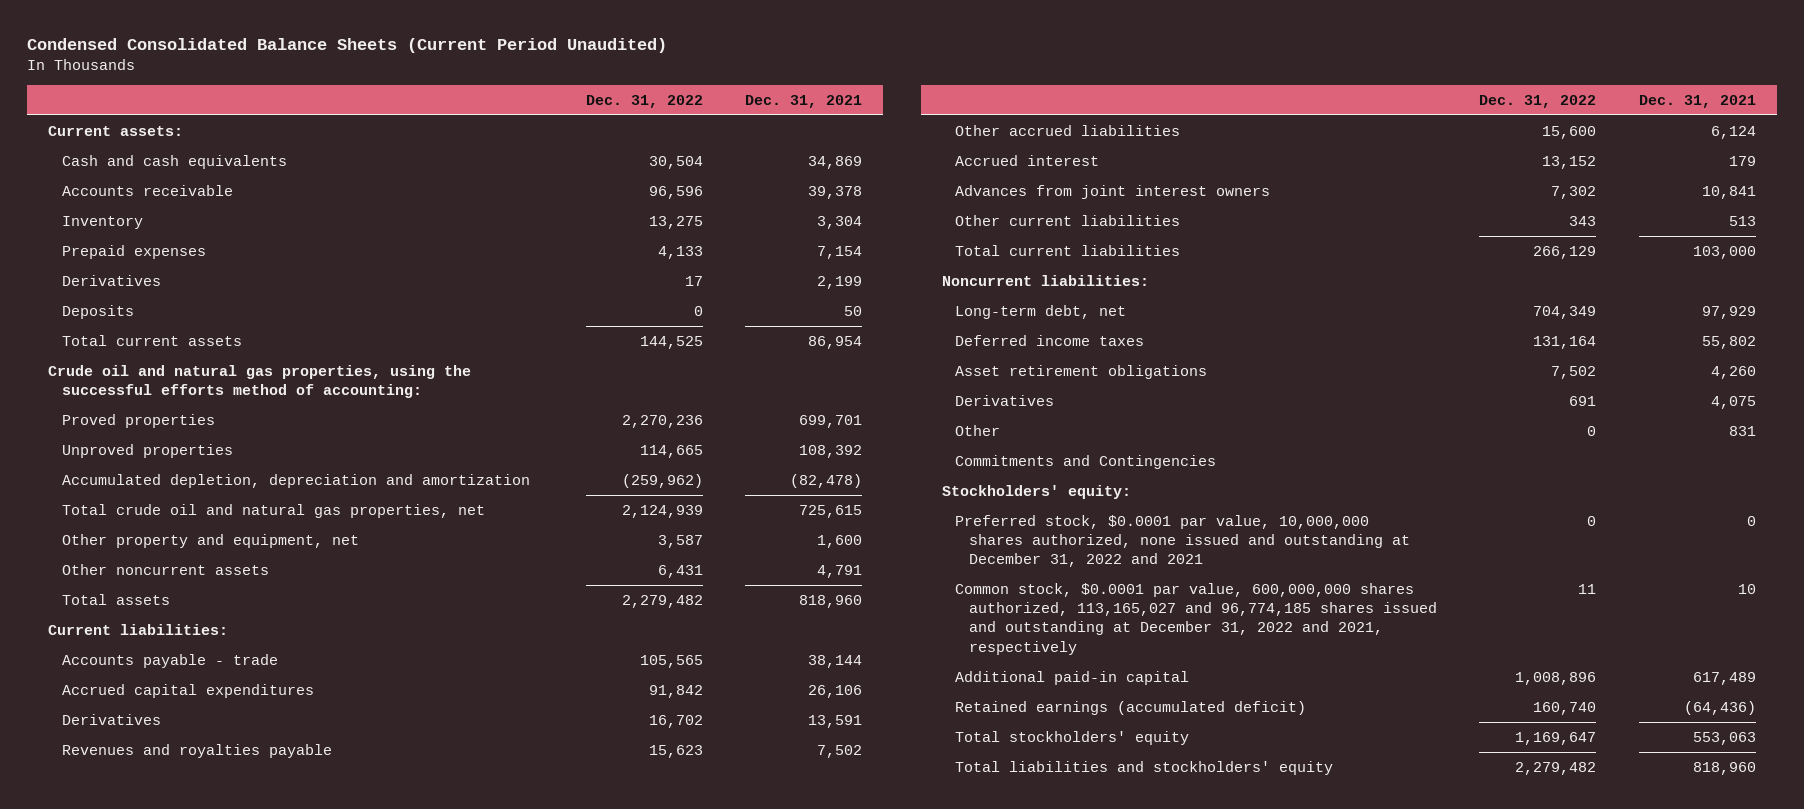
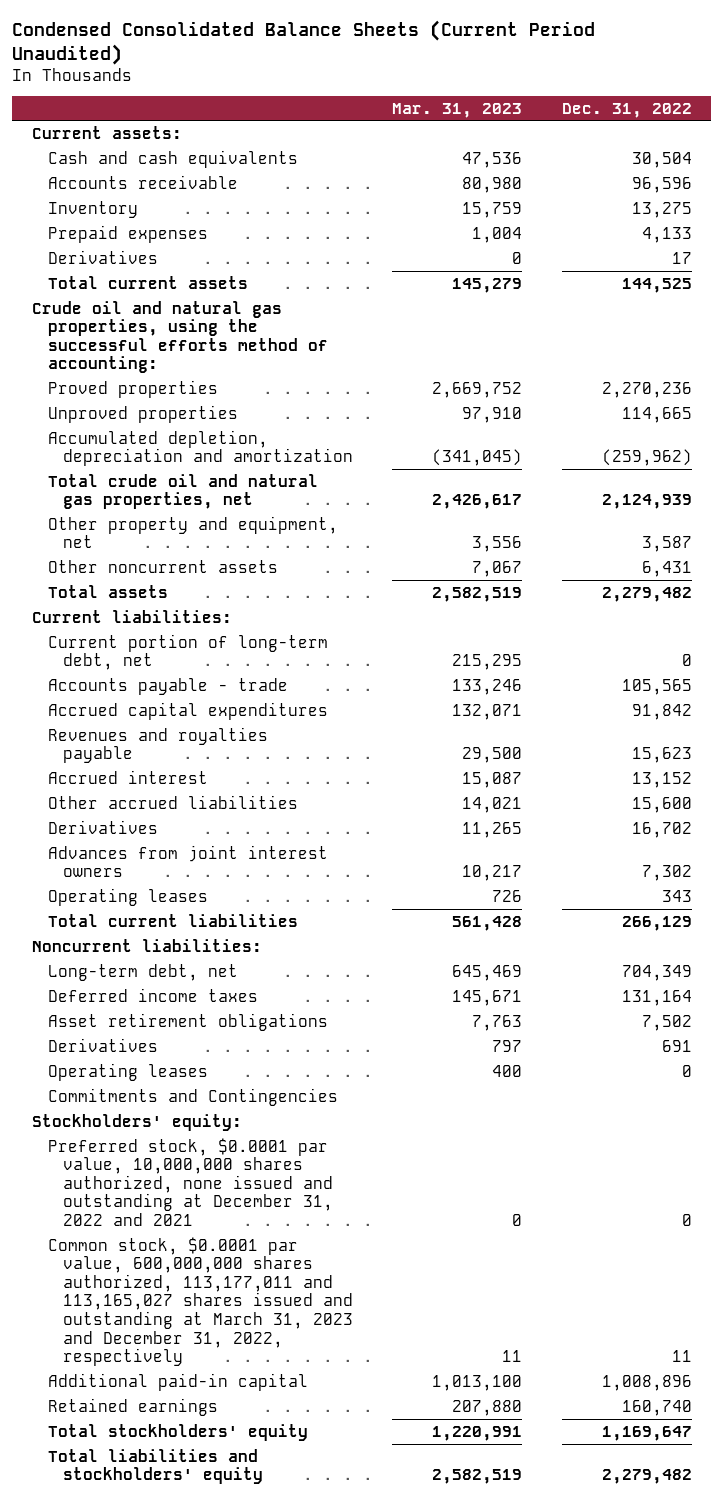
- | Dec. 31, 2022 | Dec. 31, 2021
+ | Mar. 31, 2023 | Dec. 31, 2022
- Deposits | 0 | 50
+ Current portion of long-term debt, net | 215,295 | 0
moved down: Other accrued liabilities | 14,021 | 15,600
moved down: Derivatives | 11,265 | 16,702
- Other current liabilities | 343 | 513
+ Operating leases | 726 | 343
- Other | 0 | 831
+ Operating leases | 400 | 0
- Common stock, $0.0001 par value, 600,000,000 shares authorized, 113,165,027 and 96,774,185 shares issued and outstanding at December 31, 2022 and 2021, respectively | 11 | 10
+ Common stock, $0.0001 par value, 600,000,000 shares authorized, 113,177,011 and 113,165,027 shares issued and outstanding at March 31, 2023 and December 31, 2022, respectively | 11 | 11
- Retained earnings (accumulated deficit) | 160,740 | (64,436)
+ Retained earnings | 207,880 | 160,740

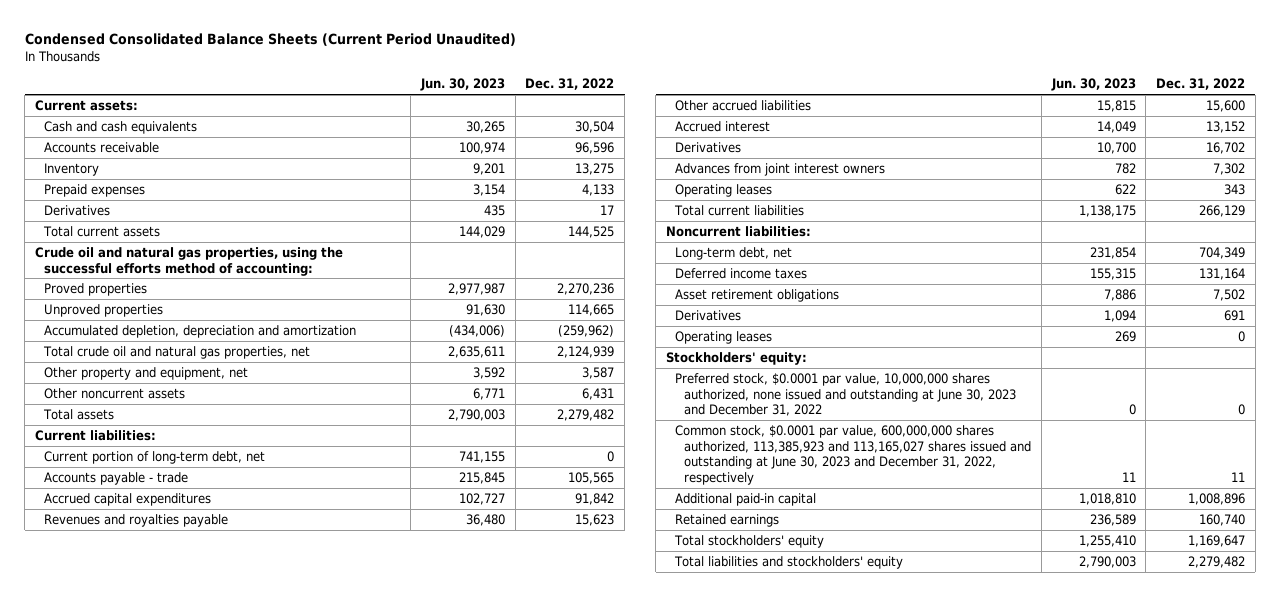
- | Mar. 31, 2023 | Dec. 31, 2022
+ | Jun. 30, 2023 | Dec. 31, 2022
moved down: Accrued interest | 14,049 | 13,152
- Commitments and Contingencies
- Preferred stock, $0.0001 par value, 10,000,000 shares authorized, none issued and outstanding at December 31, 2022 and 2021 | 0 | 0
- Common stock, $0.0001 par value, 600,000,000 shares authorized, 113,177,011 and 113,165,027 shares issued and outstanding at March 31, 2023 and December 31, 2022, respectively | 11 | 11
+ Preferred stock, $0.0001 par value, 10,000,000 shares authorized, none issued and outstanding at June 30, 2023 and December 31, 2022 | 0 | 0
+ Common stock, $0.0001 par value, 600,000,000 shares authorized, 113,385,923 and 113,165,027 shares issued and outstanding at June 30, 2023 and December 31, 2022, respectively | 11 | 11

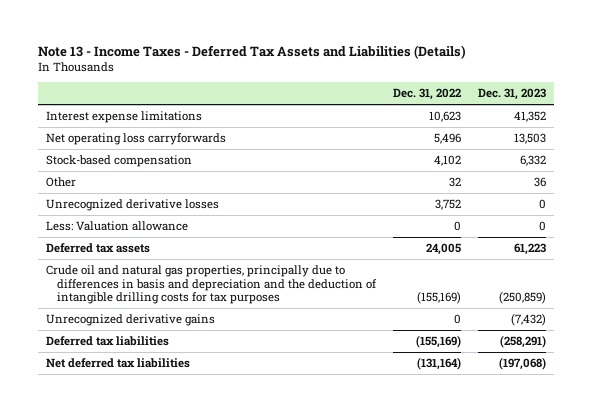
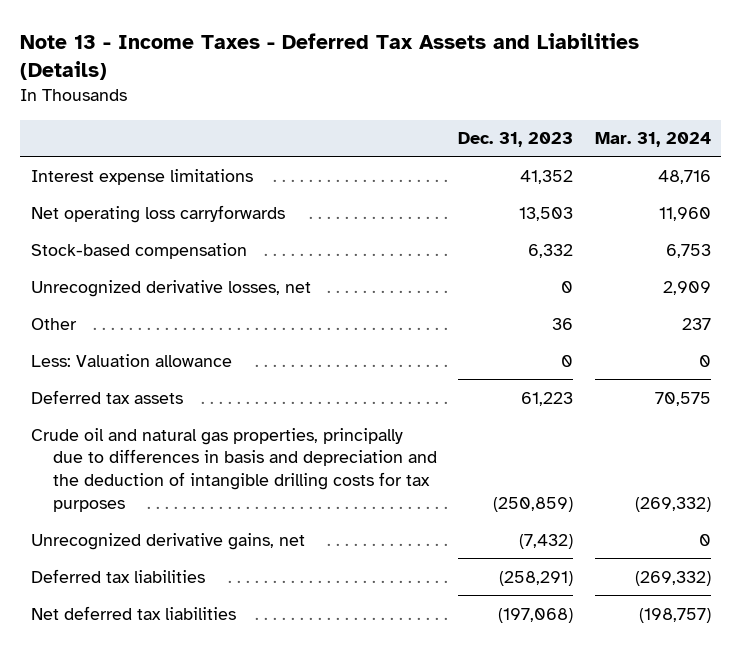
- | Dec. 31, 2022 | Dec. 31, 2023
+ | Dec. 31, 2023 | Mar. 31, 2024
+ Unrecognized derivative losses, net | 0 | 2,909
- Unrecognized derivative losses | 3,752 | 0
- Unrecognized derivative gains | 0 | (7,432)
+ Unrecognized derivative gains, net | (7,432) | 0

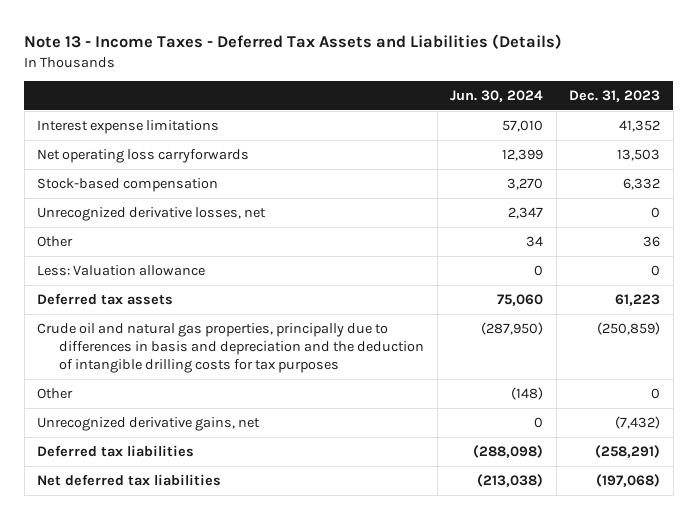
- | Dec. 31, 2023 | Mar. 31, 2024
+ | Jun. 30, 2024 | Dec. 31, 2023
+ Other | (148) | 0

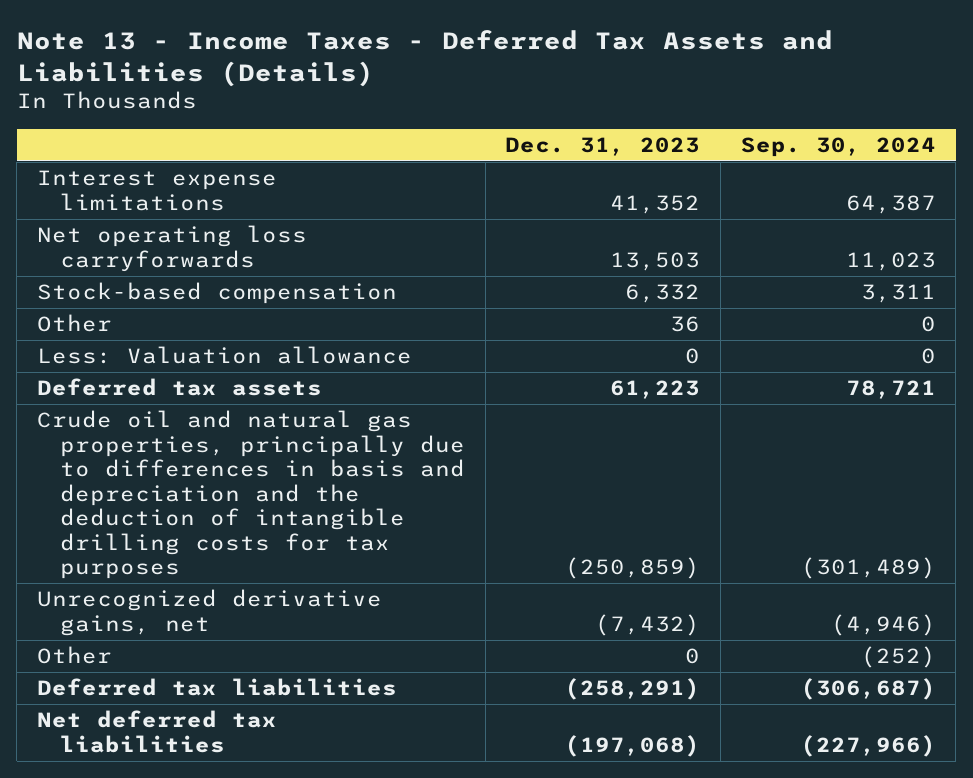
- | Jun. 30, 2024 | Dec. 31, 2023
+ | Dec. 31, 2023 | Sep. 30, 2024
- Unrecognized derivative losses, net | 2,347 | 0
moved down: Other | 0 | (252)

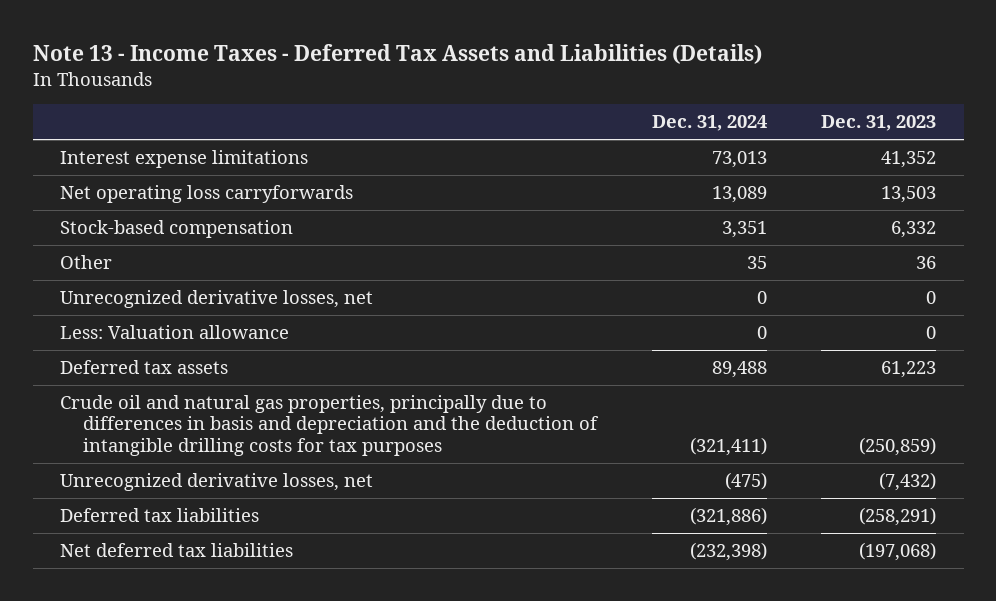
- | Dec. 31, 2023 | Sep. 30, 2024
+ | Dec. 31, 2024 | Dec. 31, 2023
+ Unrecognized derivative losses, net | 0 | 0
- Unrecognized derivative gains, net | (7,432) | (4,946)
- Other | 0 | (252)
+ Unrecognized derivative losses, net | (475) | (7,432)

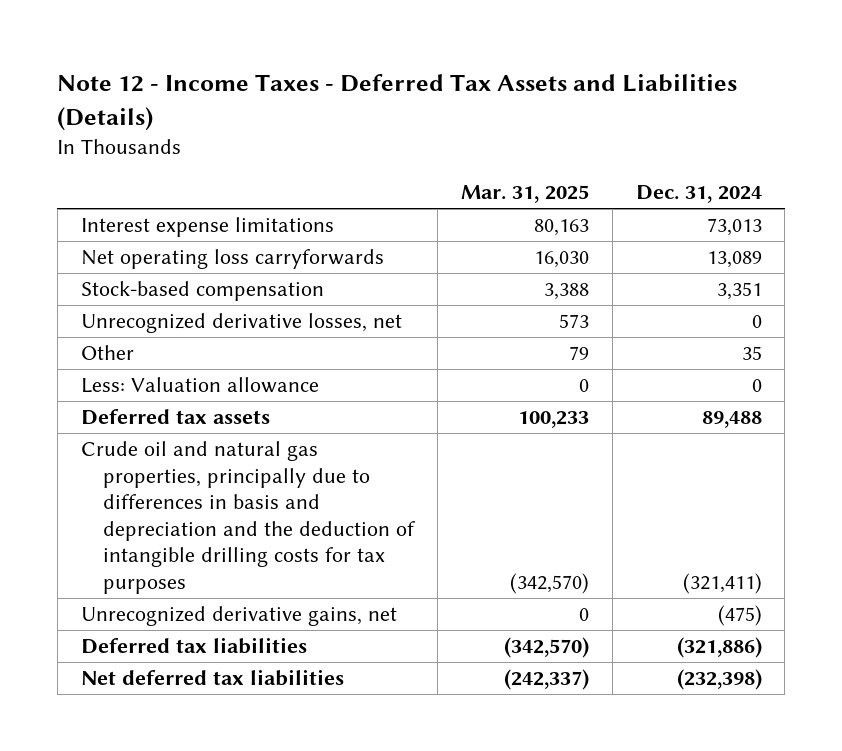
- Note 13 - Income Taxes - Deferred Tax Assets and Liabilities (Details)
+ Note 12 - Income Taxes - Deferred Tax Assets and Liabilities (Details)
- | Dec. 31, 2024 | Dec. 31, 2023
+ | Mar. 31, 2025 | Dec. 31, 2024
moved down: Other | 79 | 35
- Unrecognized derivative losses, net | (475) | (7,432)
+ Unrecognized derivative gains, net | 0 | (475)

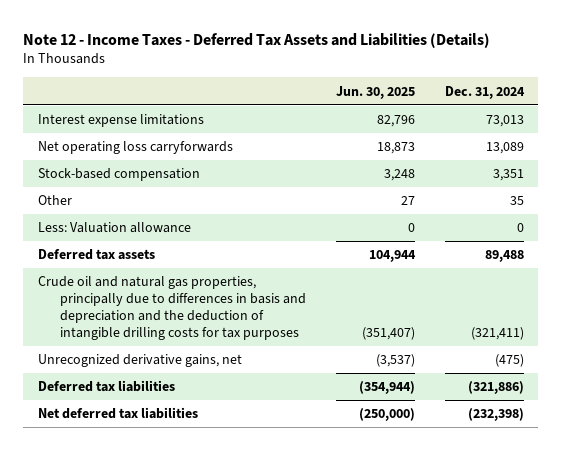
- | Mar. 31, 2025 | Dec. 31, 2024
+ | Jun. 30, 2025 | Dec. 31, 2024
- Unrecognized derivative losses, net | 573 | 0

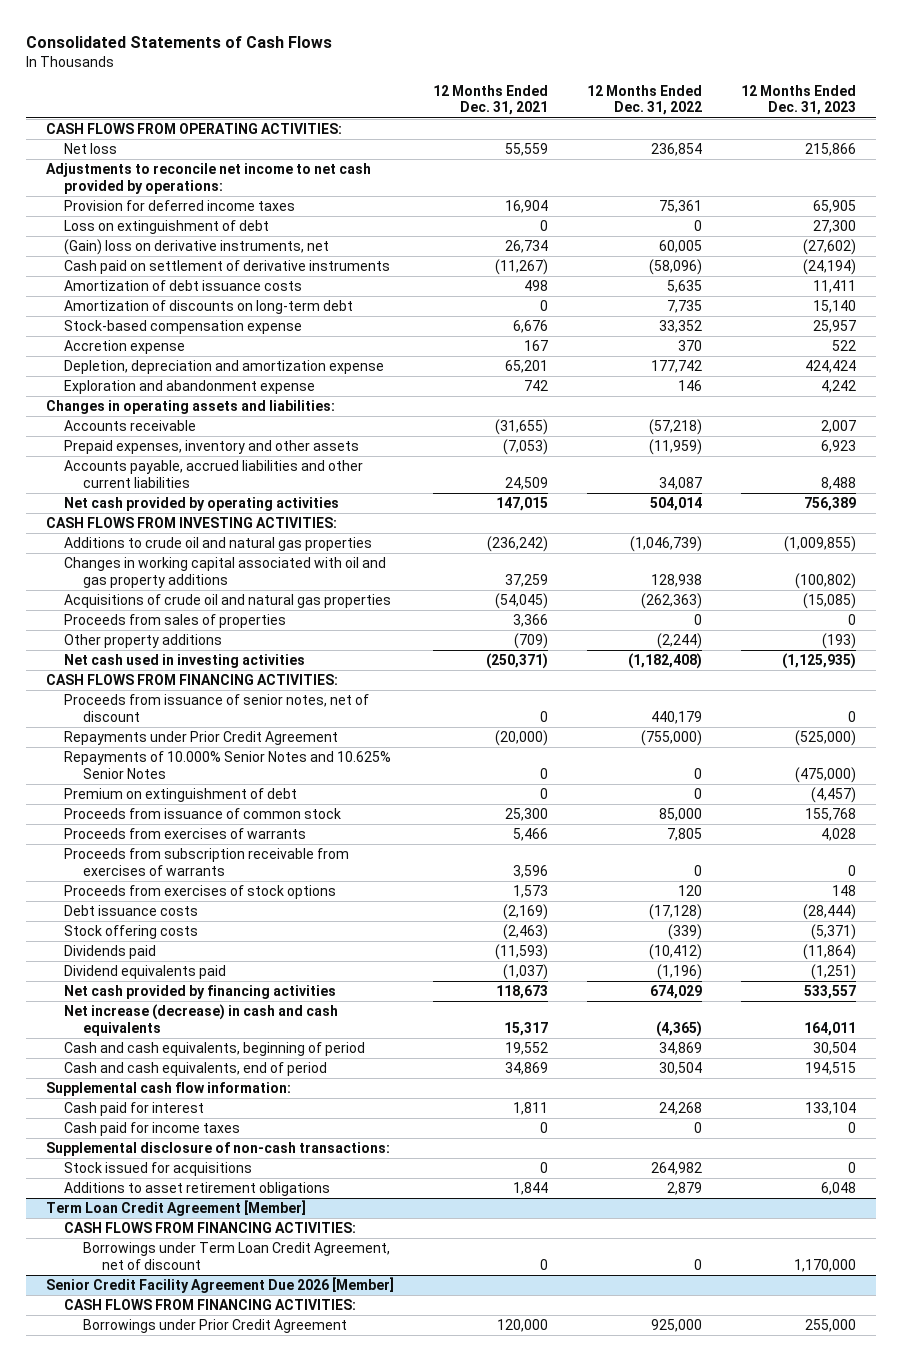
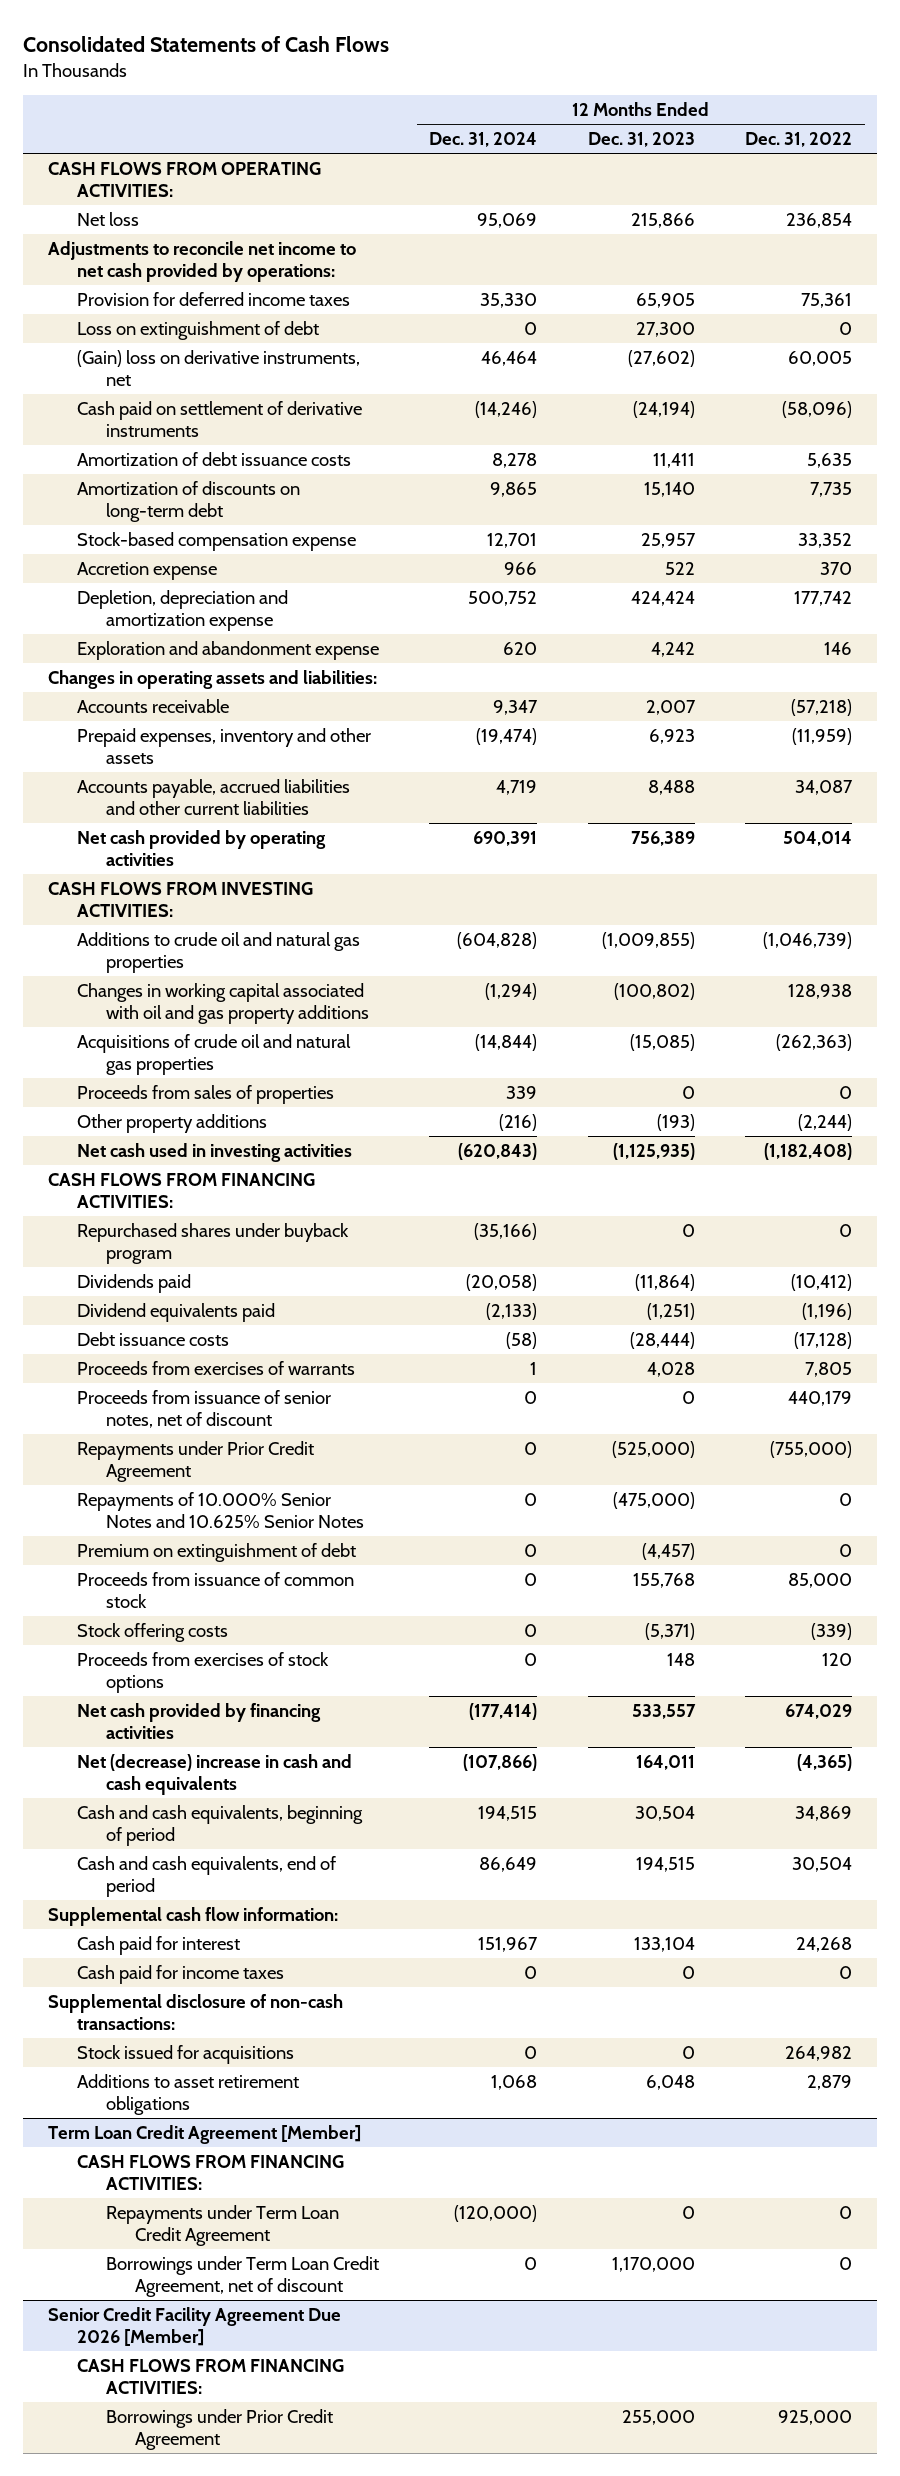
- | 12 Months Ended Dec. 31, 2021 | 12 Months Ended Dec. 31, 2022 | 12 Months Ended Dec. 31, 2023
+ | 12 Months Ended Dec. 31, 2024 | 12 Months Ended Dec. 31, 2023 | 12 Months Ended Dec. 31, 2022
+ Repurchased shares under buyback program | (35,166) | 0 | 0
moved up: Dividends paid | (20,058) | (11,864) | (10,412)
moved up: Dividend equivalents paid | (2,133) | (1,251) | (1,196)
moved up: Debt issuance costs | (58) | (28,444) | (17,128)
moved up: Proceeds from exercises of warrants | 1 | 4,028 | 7,805
- Proceeds from subscription receivable from exercises of warrants | 3,596 | 0 | 0
moved down: Proceeds from exercises of stock options | 0 | 148 | 120
- Net increase (decrease) in cash and cash equivalents | 15,317 | (4,365) | 164,011
+ Net (decrease) increase in cash and cash equivalents | (107,866) | 164,011 | (4,365)
@ Term Loan Credit Agreement [Member]
+ Repayments under Term Loan Credit Agreement | (120,000) | 0 | 0

